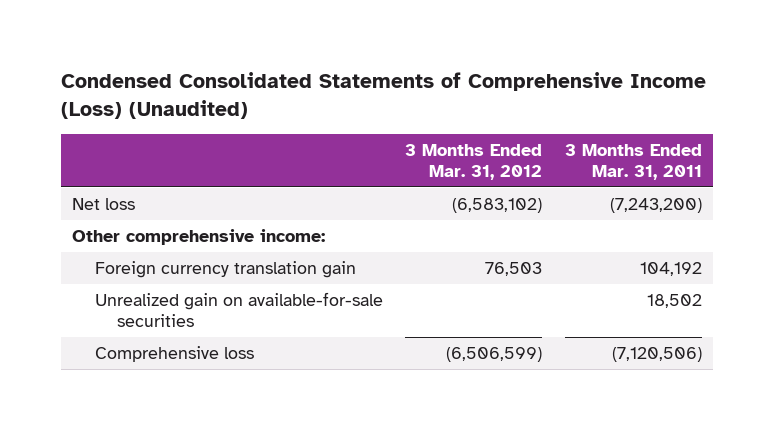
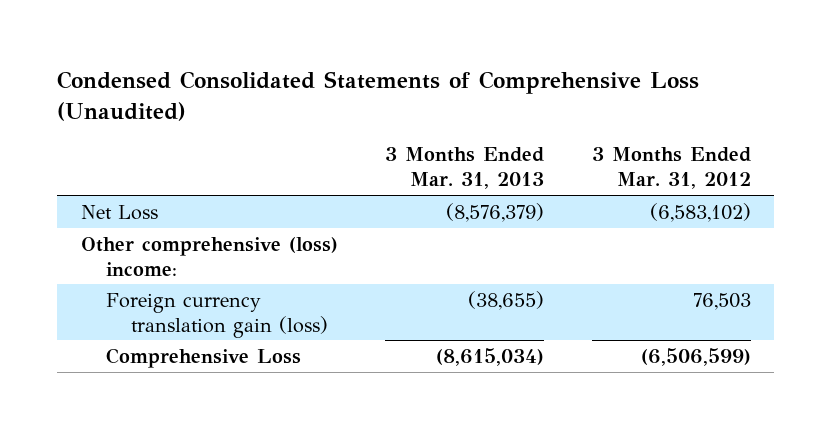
- Condensed Consolidated Statements of Comprehensive Income (Loss) (Unaudited)
+ Condensed Consolidated Statements of Comprehensive Loss (Unaudited)
- | 3 Months Ended Mar. 31, 2012 | 3 Months Ended Mar. 31, 2011
+ | 3 Months Ended Mar. 31, 2013 | 3 Months Ended Mar. 31, 2012
- Net loss | (6,583,102) | (7,243,200)
- Other comprehensive income:
- Foreign currency translation gain | 76,503 | 104,192
- Unrealized gain on available-for-sale securities | | 18,502
- Comprehensive loss | (6,506,599) | (7,120,506)
+ Net Loss | (8,576,379) | (6,583,102)
+ Other comprehensive (loss) income:
+ Foreign currency translation gain (loss) | (38,655) | 76,503
+ Comprehensive Loss | (8,615,034) | (6,506,599)

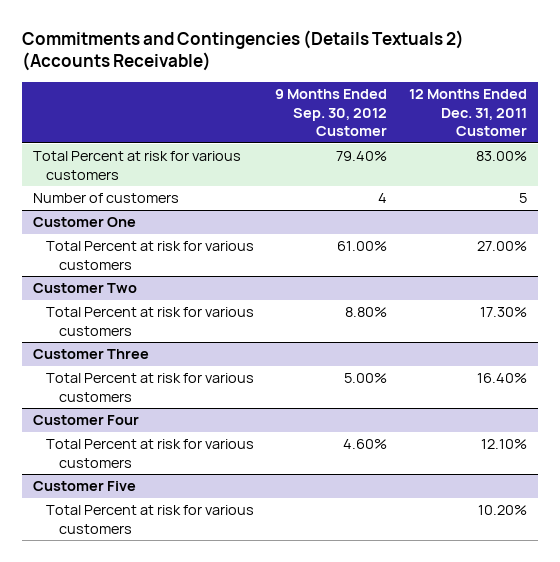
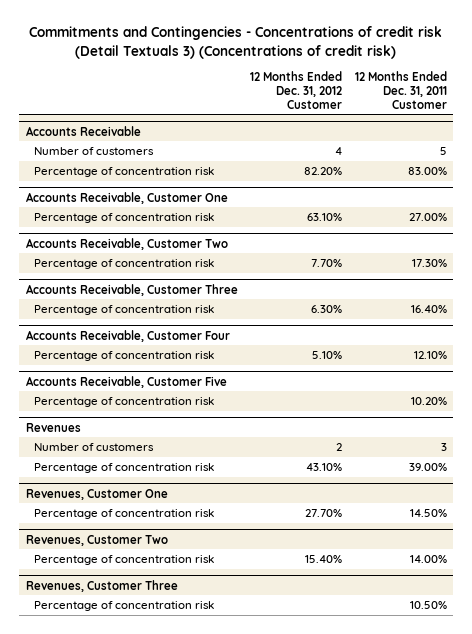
- Commitments and Contingencies (Details Textuals 2) (Accounts Receivable)
+ Commitments and Contingencies - Concentrations of credit risk (Detail Textuals 3) (Concentrations of credit risk)
- | 9 Months Ended Sep. 30, 2012 Customer | 12 Months Ended Dec. 31, 2011 Customer
+ | 12 Months Ended Dec. 31, 2012 Customer | 12 Months Ended Dec. 31, 2011 Customer
- Total Percent at risk for various customers | 79.40% | 83.00%
+ Accounts Receivable
- Customer One
- Total Percent at risk for various customers | 61.00% | 27.00%
- Customer Two
- Total Percent at risk for various customers | 8.80% | 17.30%
- Customer Three
- Total Percent at risk for various customers | 5.00% | 16.40%
- Customer Four
- Total Percent at risk for various customers | 4.60% | 12.10%
- Customer Five
- Total Percent at risk for various customers | | 10.20%
+ Percentage of concentration risk | 82.20% | 83.00%
+ Accounts Receivable, Customer One
+ Percentage of concentration risk | 63.10% | 27.00%
+ Accounts Receivable, Customer Two
+ Percentage of concentration risk | 7.70% | 17.30%
+ Accounts Receivable, Customer Three
+ Percentage of concentration risk | 6.30% | 16.40%
+ Accounts Receivable, Customer Four
+ Percentage of concentration risk | 5.10% | 12.10%
+ Accounts Receivable, Customer Five
+ Percentage of concentration risk | | 10.20%
+ Revenues
+ Number of customers | 2 | 3
+ Percentage of concentration risk | 43.10% | 39.00%
+ Revenues, Customer One
+ Percentage of concentration risk | 27.70% | 14.50%
+ Revenues, Customer Two
+ Percentage of concentration risk | 15.40% | 14.00%
+ Revenues, Customer Three
+ Percentage of concentration risk | | 10.50%

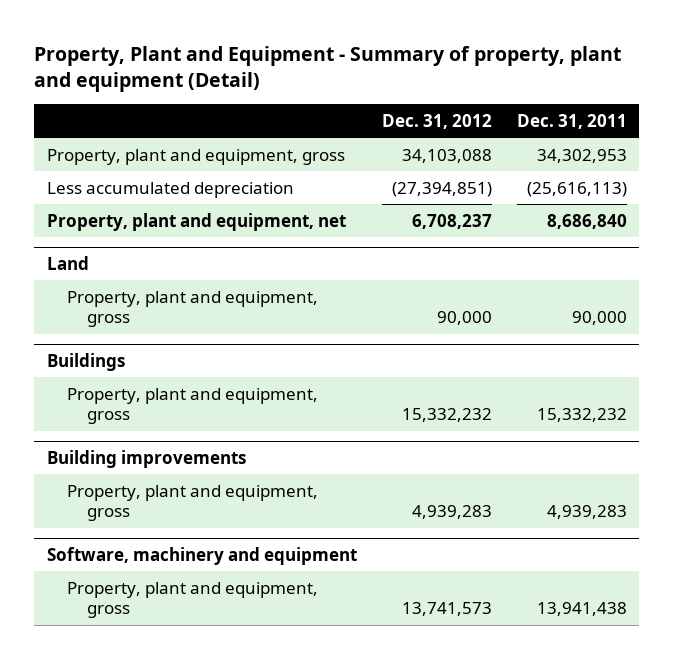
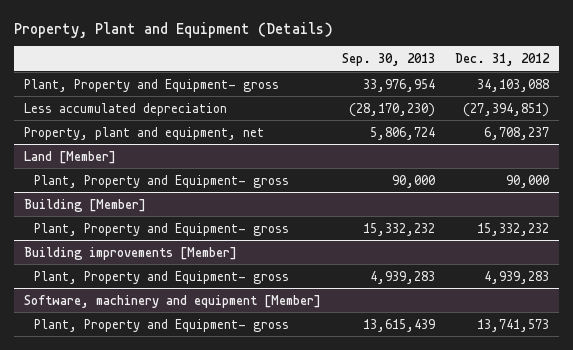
- Property, Plant and Equipment - Summary of property, plant and equipment (Detail)
+ Property, Plant and Equipment (Details)
- | Dec. 31, 2012 | Dec. 31, 2011
+ | Sep. 30, 2013 | Dec. 31, 2012
- Property, plant and equipment, gross | 34,103,088 | 34,302,953
+ Plant, Property and Equipment- gross | 33,976,954 | 34,103,088
- Land
- Property, plant and equipment, gross | 90,000 | 90,000
- Buildings
- Property, plant and equipment, gross | 15,332,232 | 15,332,232
- Building improvements
- Property, plant and equipment, gross | 4,939,283 | 4,939,283
- Software, machinery and equipment
- Property, plant and equipment, gross | 13,741,573 | 13,941,438
+ Land [Member]
+ Plant, Property and Equipment- gross | 90,000 | 90,000
+ Building [Member]
+ Plant, Property and Equipment- gross | 15,332,232 | 15,332,232
+ Building improvements [Member]
+ Plant, Property and Equipment- gross | 4,939,283 | 4,939,283
+ Software, machinery and equipment [Member]
+ Plant, Property and Equipment- gross | 13,615,439 | 13,741,573

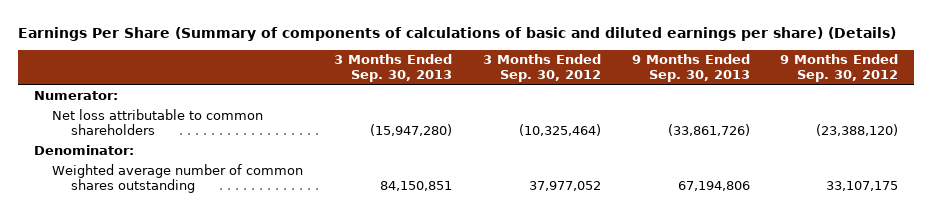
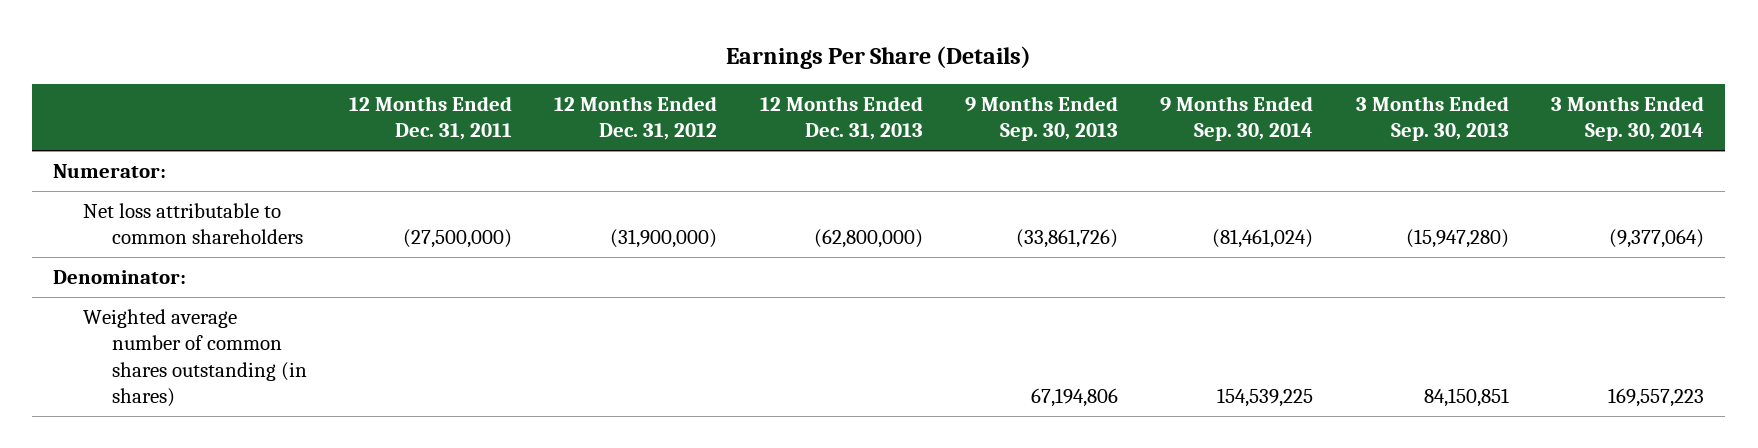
- Earnings Per Share (Summary of components of calculations of basic and diluted earnings per share) (Details)
+ Earnings Per Share (Details)
- | 3 Months Ended Sep. 30, 2013 | 3 Months Ended Sep. 30, 2012 | 9 Months Ended Sep. 30, 2013 | 9 Months Ended Sep. 30, 2012
+ | 12 Months Ended Dec. 31, 2011 | 12 Months Ended Dec. 31, 2012 | 12 Months Ended Dec. 31, 2013 | 9 Months Ended Sep. 30, 2013 | 9 Months Ended Sep. 30, 2014 | 3 Months Ended Sep. 30, 2013 | 3 Months Ended Sep. 30, 2014
- Weighted average number of common shares outstanding | 84,150,851 | 37,977,052 | 67,194,806 | 33,107,175
+ Weighted average number of common shares outstanding (in shares) | | | | 67,194,806 | 154,539,225 | 84,150,851 | 169,557,223

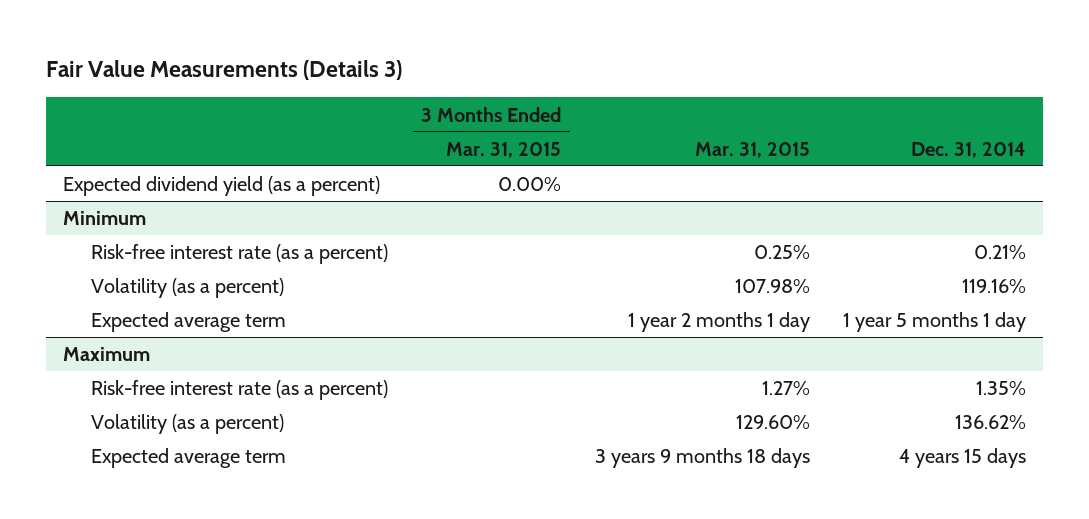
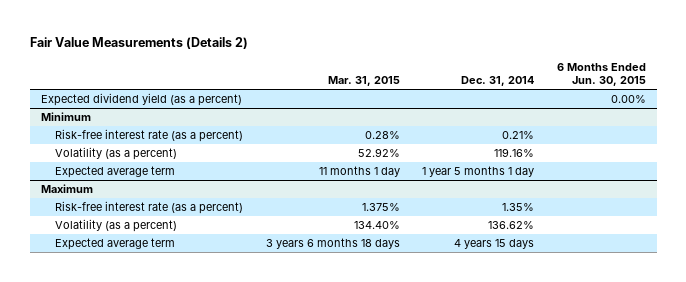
- Fair Value Measurements (Details 3)
+ Fair Value Measurements (Details 2)
- | 3 Months Ended Mar. 31, 2015 | Mar. 31, 2015 | Dec. 31, 2014
+ | Mar. 31, 2015 | Dec. 31, 2014 | 6 Months Ended Jun. 30, 2015
@ Minimum
- Risk-free interest rate (as a percent) | | 0.25% | 0.21%
- Volatility (as a percent) | | 107.98% | 119.16%
- Expected average term | | 1 year 2 months 1 day | 1 year 5 months 1 day
+ Risk-free interest rate (as a percent) | 0.28% | 0.21% |
+ Volatility (as a percent) | 52.92% | 119.16% |
+ Expected average term | 11 months 1 day | 1 year 5 months 1 day |
@ Maximum
- Risk-free interest rate (as a percent) | | 1.27% | 1.35%
- Volatility (as a percent) | | 129.60% | 136.62%
- Expected average term | | 3 years 9 months 18 days | 4 years 15 days
+ Risk-free interest rate (as a percent) | 1.375% | 1.35% |
+ Volatility (as a percent) | 134.40% | 136.62% |
+ Expected average term | 3 years 6 months 18 days | 4 years 15 days |

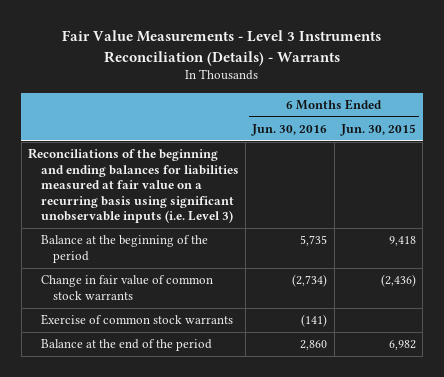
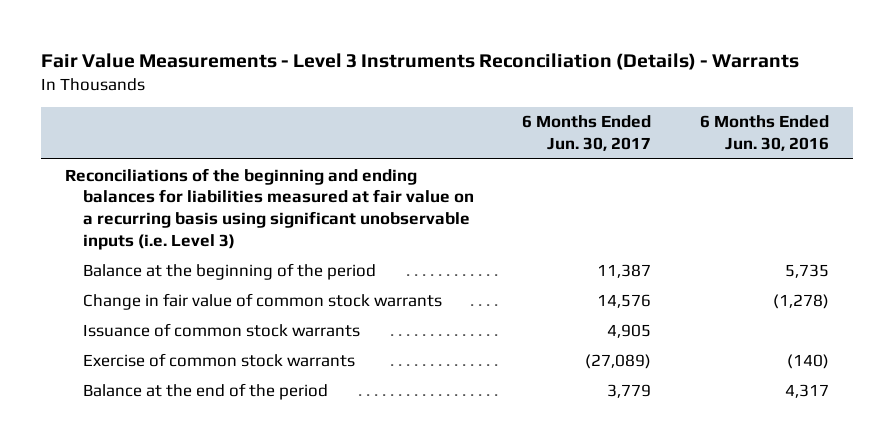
- | 6 Months Ended Jun. 30, 2016 | 6 Months Ended Jun. 30, 2015
+ | 6 Months Ended Jun. 30, 2017 | 6 Months Ended Jun. 30, 2016
- Change in fair value of common stock warrants | (2,734) | (2,436)
- Exercise of common stock warrants | (141) |
- Balance at the end of the period | 2,860 | 6,982
+ Change in fair value of common stock warrants | 14,576 | (1,278)
+ Issuance of common stock warrants | 4,905 |
+ Exercise of common stock warrants | (27,089) | (140)
+ Balance at the end of the period | 3,779 | 4,317

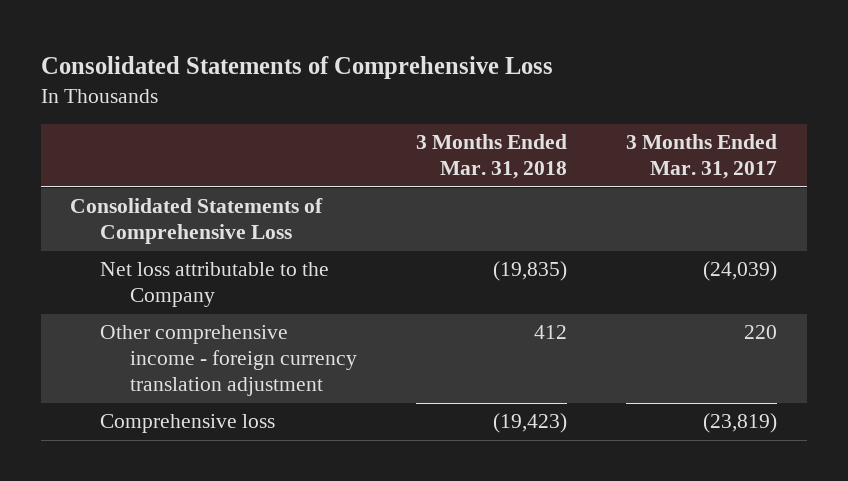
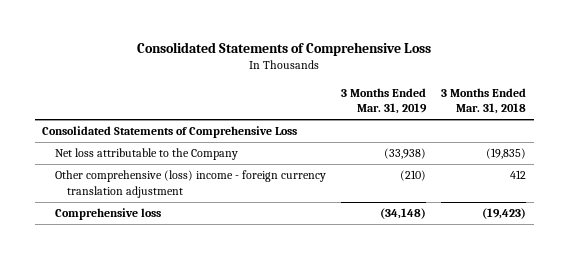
- | 3 Months Ended Mar. 31, 2018 | 3 Months Ended Mar. 31, 2017
+ | 3 Months Ended Mar. 31, 2019 | 3 Months Ended Mar. 31, 2018
- Other comprehensive income - foreign currency translation adjustment | 412 | 220
+ Other comprehensive (loss) income - foreign currency translation adjustment | (210) | 412

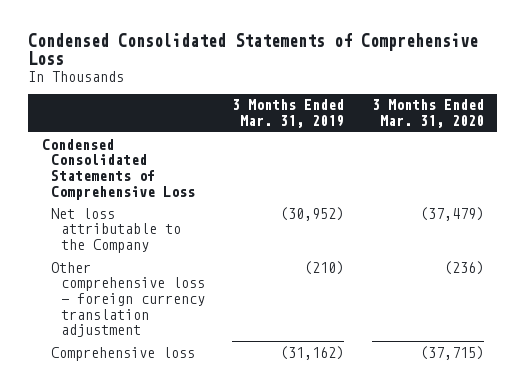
- Consolidated Statements of Comprehensive Loss
+ Condensed Consolidated Statements of Comprehensive Loss
- | 3 Months Ended Mar. 31, 2019 | 3 Months Ended Mar. 31, 2018
+ | 3 Months Ended Mar. 31, 2019 | 3 Months Ended Mar. 31, 2020
- Consolidated Statements of Comprehensive Loss
- Net loss attributable to the Company | (33,938) | (19,835)
- Other comprehensive (loss) income - foreign currency translation adjustment | (210) | 412
- Comprehensive loss | (34,148) | (19,423)
+ Condensed Consolidated Statements of Comprehensive Loss
+ Net loss attributable to the Company | (30,952) | (37,479)
+ Other comprehensive loss - foreign currency translation adjustment | (210) | (236)
+ Comprehensive loss | (31,162) | (37,715)

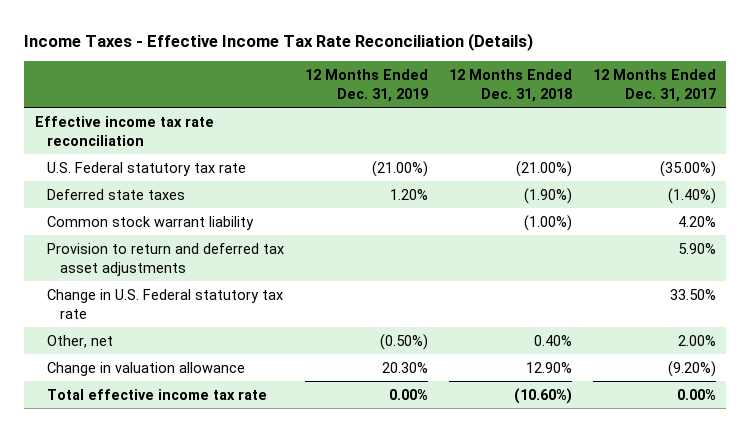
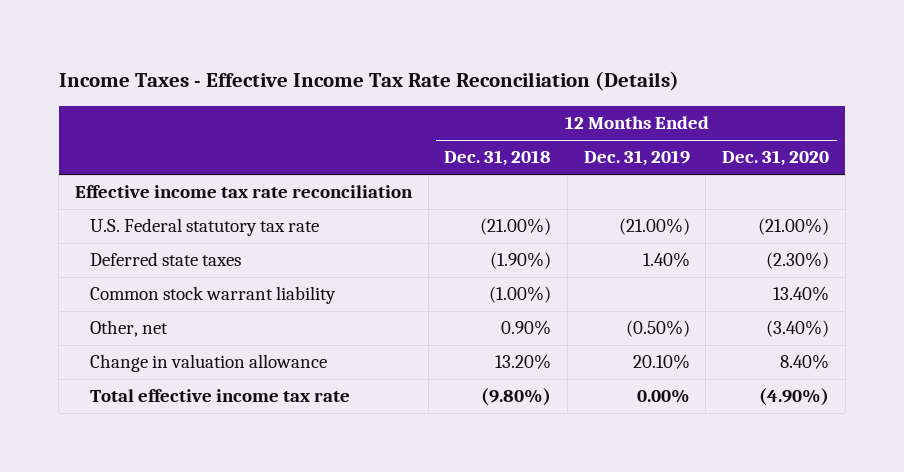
- | 12 Months Ended Dec. 31, 2019 | 12 Months Ended Dec. 31, 2018 | 12 Months Ended Dec. 31, 2017
+ | 12 Months Ended Dec. 31, 2018 | 12 Months Ended Dec. 31, 2019 | 12 Months Ended Dec. 31, 2020
- Deferred state taxes | 1.20% | (1.90%) | (1.40%)
+ Deferred state taxes | (1.90%) | 1.40% | (2.30%)
- Provision to return and deferred tax asset adjustments | | | 5.90%
- Change in U.S. Federal statutory tax rate | | | 33.50%
- Other, net | (0.50%) | 0.40% | 2.00%
- Change in valuation allowance | 20.30% | 12.90% | (9.20%)
- Total effective income tax rate | 0.00% | (10.60%) | 0.00%
+ Other, net | 0.90% | (0.50%) | (3.40%)
+ Change in valuation allowance | 13.20% | 20.10% | 8.40%
+ Total effective income tax rate | (9.80%) | 0.00% | (4.90%)

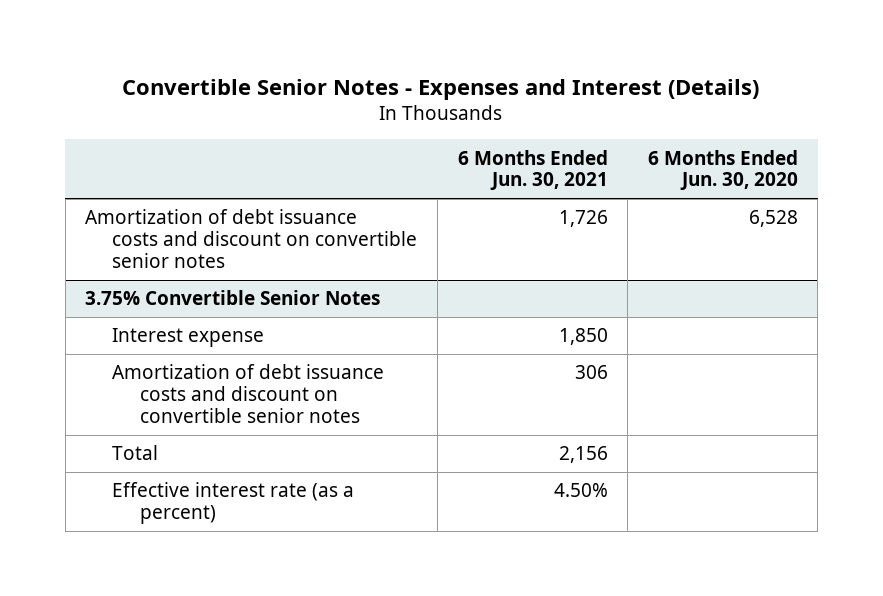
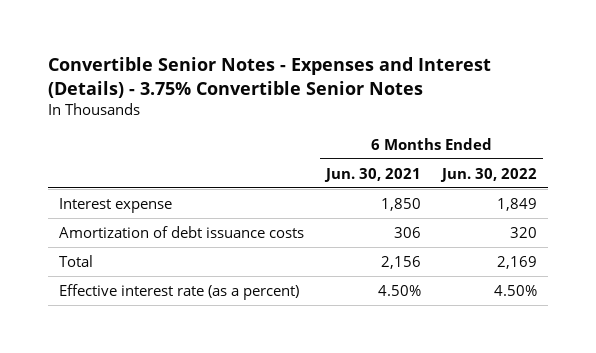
- Convertible Senior Notes - Expenses and Interest (Details)
+ Convertible Senior Notes - Expenses and Interest (Details) - 3.75% Convertible Senior Notes
- | 6 Months Ended Jun. 30, 2021 | 6 Months Ended Jun. 30, 2020
+ | 6 Months Ended Jun. 30, 2021 | 6 Months Ended Jun. 30, 2022
- Amortization of debt issuance costs and discount on convertible senior notes | 1,726 | 6,528
- 3.75% Convertible Senior Notes
- Amortization of debt issuance costs and discount on convertible senior notes | 306 |
+ Amortization of debt issuance costs | 306 | 320

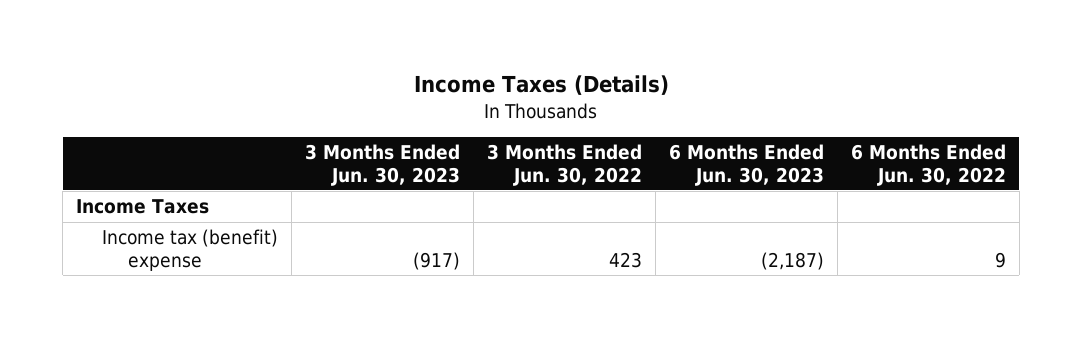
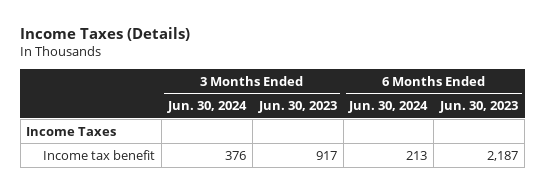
- | 3 Months Ended Jun. 30, 2023 | 3 Months Ended Jun. 30, 2022 | 6 Months Ended Jun. 30, 2023 | 6 Months Ended Jun. 30, 2022
+ | 3 Months Ended Jun. 30, 2024 | 3 Months Ended Jun. 30, 2023 | 6 Months Ended Jun. 30, 2024 | 6 Months Ended Jun. 30, 2023
- Income tax (benefit) expense | (917) | 423 | (2,187) | 9
+ Income tax benefit | 376 | 917 | 213 | 2,187

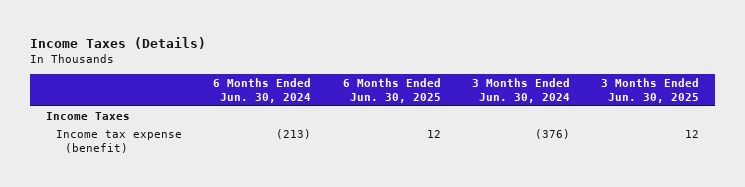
- | 3 Months Ended Jun. 30, 2024 | 3 Months Ended Jun. 30, 2023 | 6 Months Ended Jun. 30, 2024 | 6 Months Ended Jun. 30, 2023
+ | 6 Months Ended Jun. 30, 2024 | 6 Months Ended Jun. 30, 2025 | 3 Months Ended Jun. 30, 2024 | 3 Months Ended Jun. 30, 2025
- Income tax benefit | 376 | 917 | 213 | 2,187
+ Income tax expense (benefit) | (213) | 12 | (376) | 12

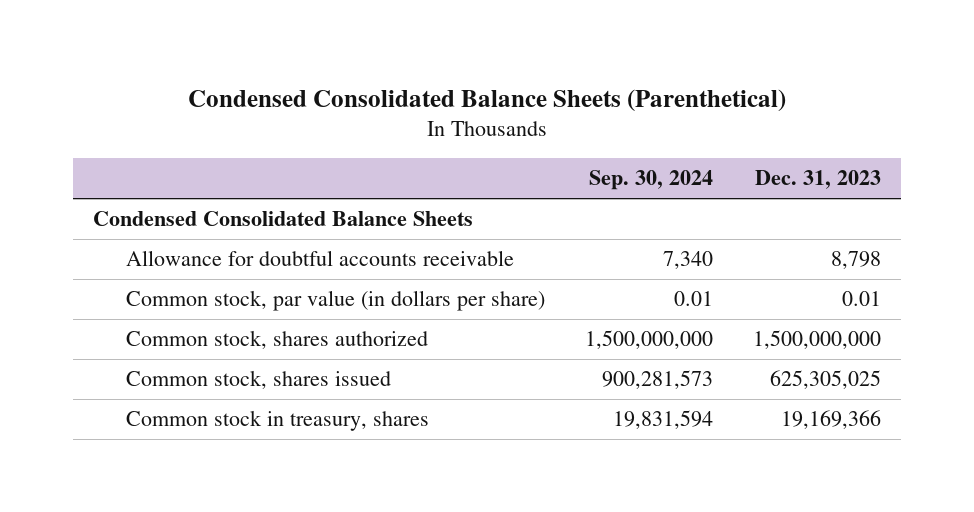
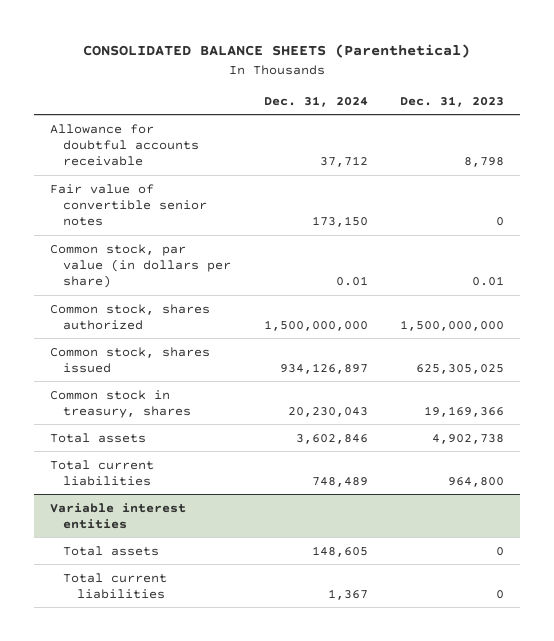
- Condensed Consolidated Balance Sheets (Parenthetical)
+ CONSOLIDATED BALANCE SHEETS (Parenthetical)
- | Sep. 30, 2024 | Dec. 31, 2023
+ | Dec. 31, 2024 | Dec. 31, 2023
- Condensed Consolidated Balance Sheets
+ Fair value of convertible senior notes | 173,150 | 0
+ Total assets | 3,602,846 | 4,902,738
+ Total current liabilities | 748,489 | 964,800
+ Variable interest entities
+ Total assets | 148,605 | 0
+ Total current liabilities | 1,367 | 0

